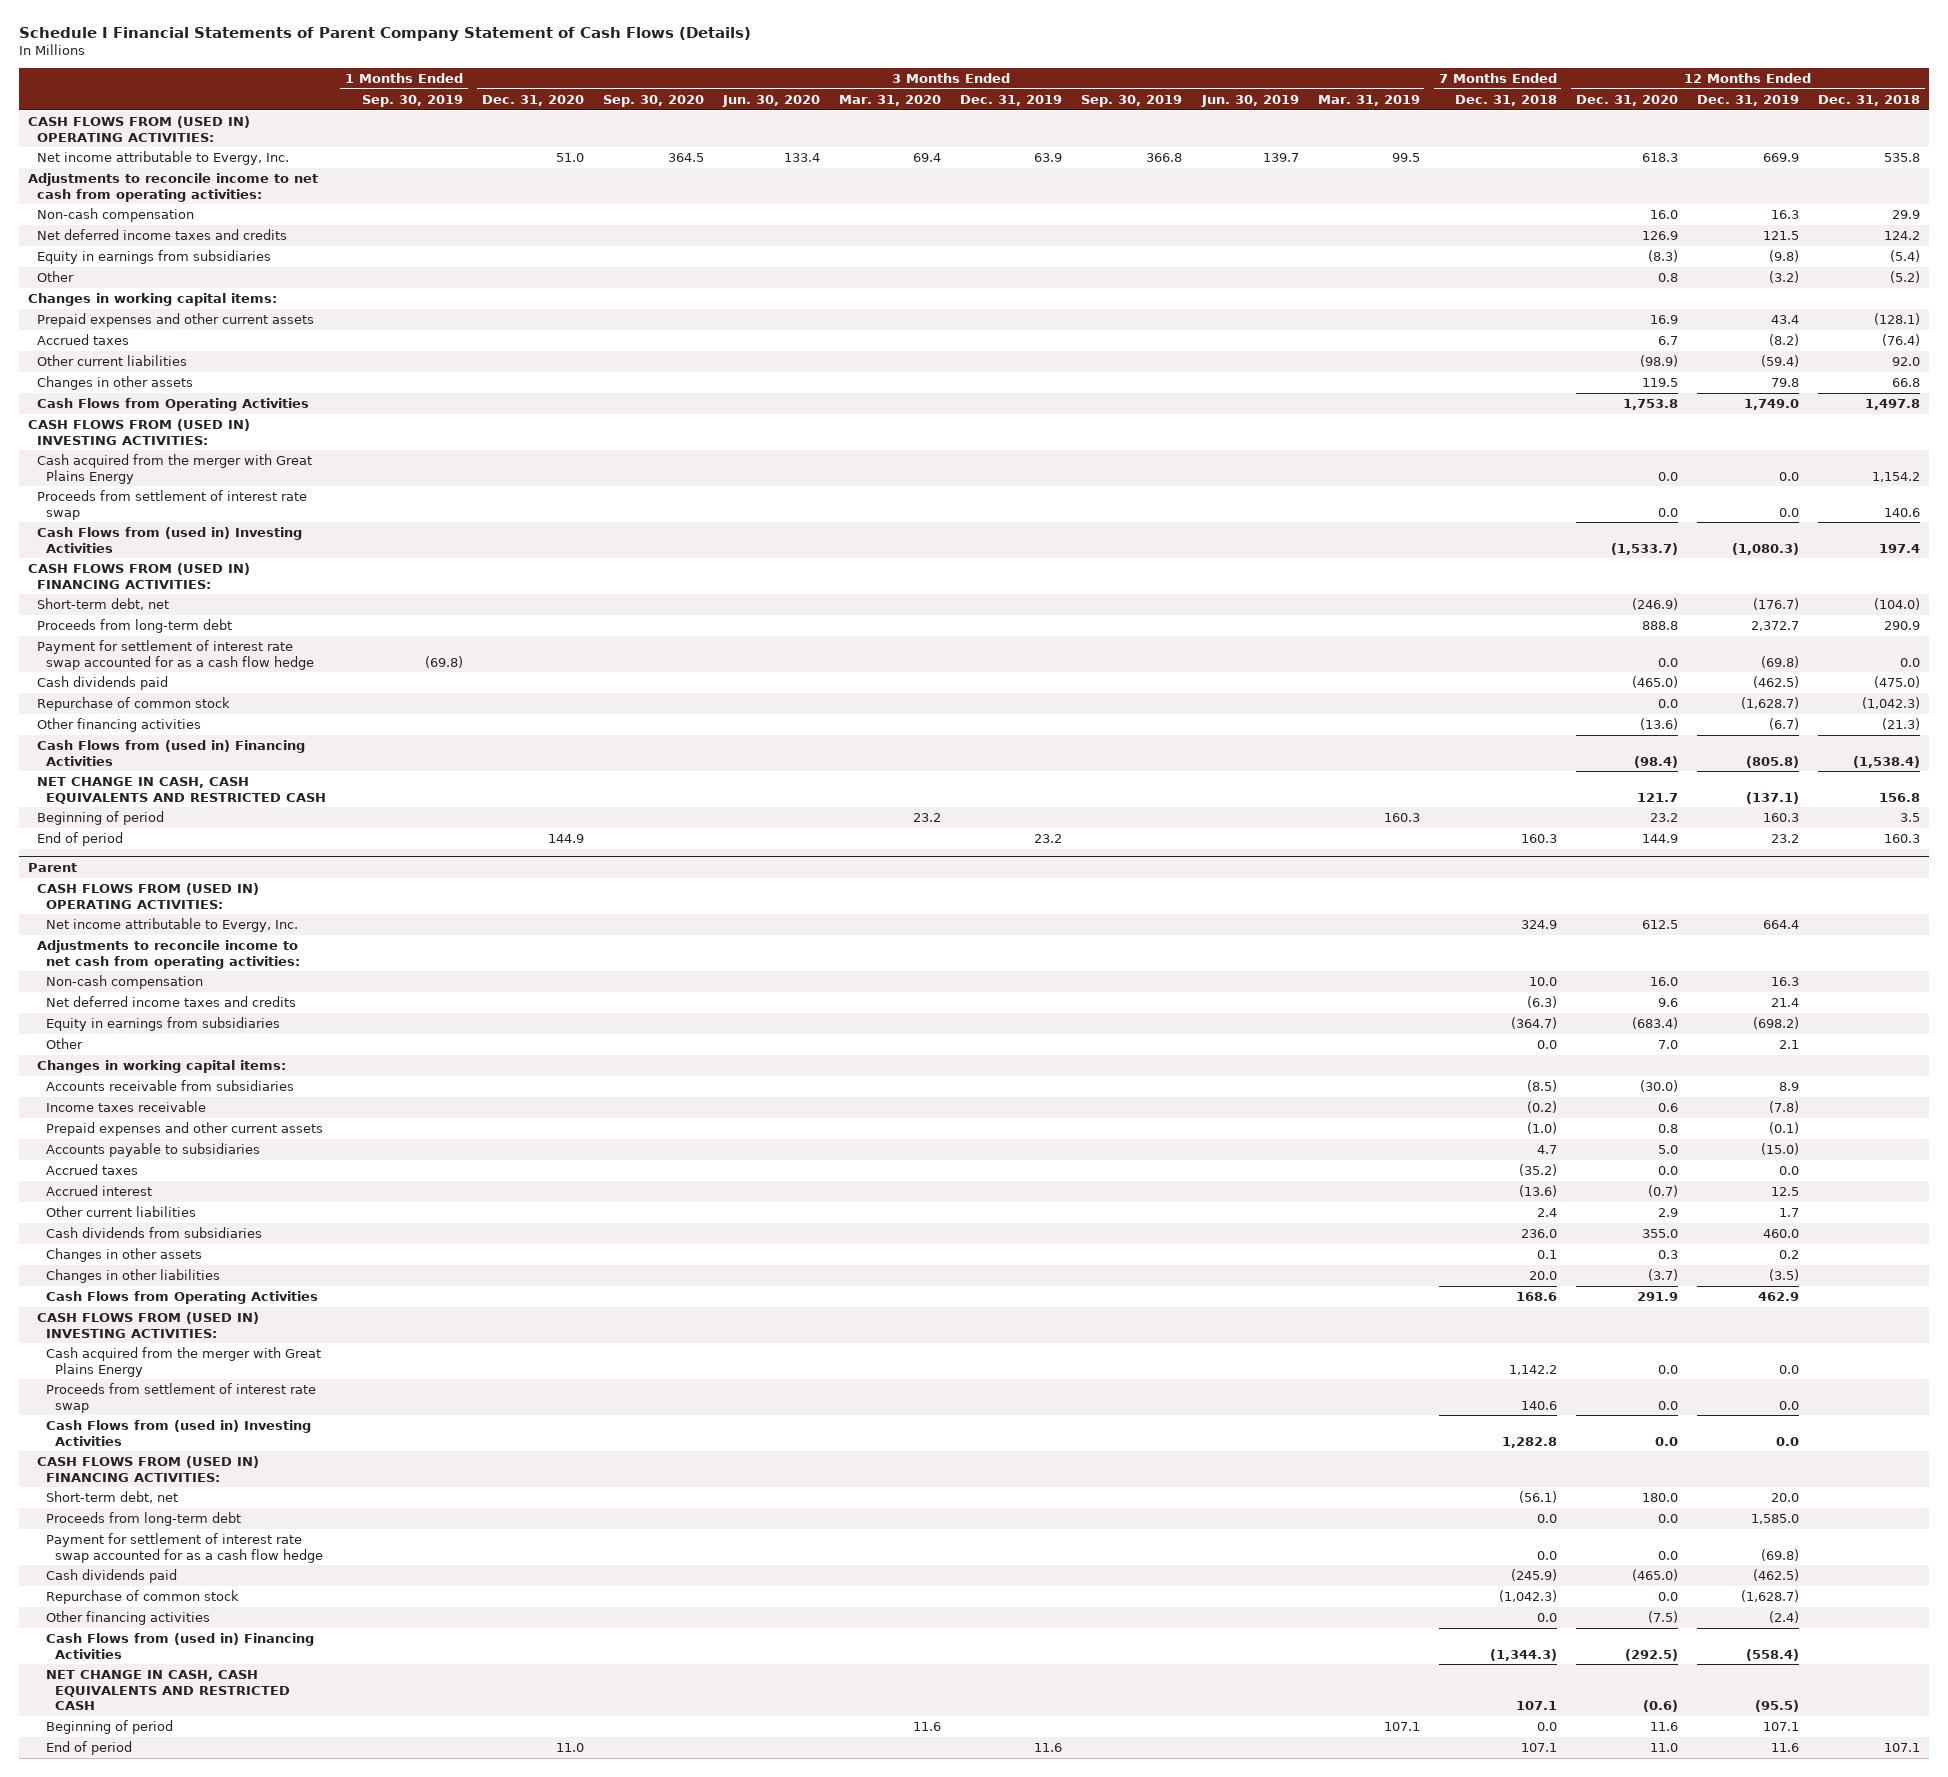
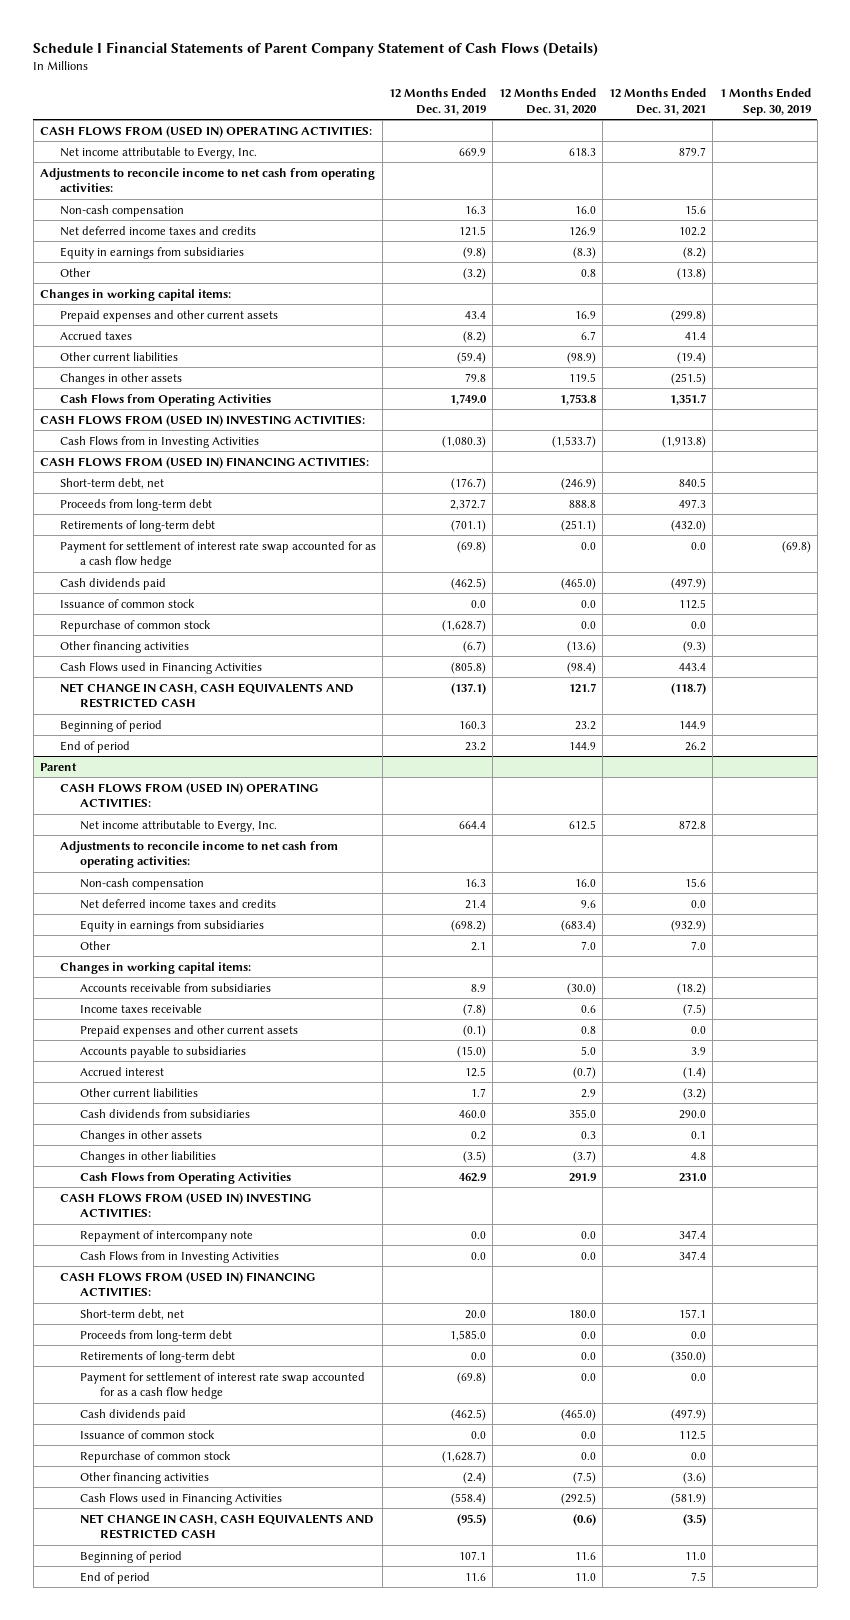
- | 1 Months Ended Sep. 30, 2019 | 3 Months Ended Dec. 31, 2020 | 3 Months Ended Sep. 30, 2020 | 3 Months Ended Jun. 30, 2020 | 3 Months Ended Mar. 31, 2020 | 3 Months Ended Dec. 31, 2019 | 3 Months Ended Sep. 30, 2019 | 3 Months Ended Jun. 30, 2019 | 3 Months Ended Mar. 31, 2019 | 7 Months Ended Dec. 31, 2018 | 12 Months Ended Dec. 31, 2020 | 12 Months Ended Dec. 31, 2019 | 12 Months Ended Dec. 31, 2018
+ | 12 Months Ended Dec. 31, 2019 | 12 Months Ended Dec. 31, 2020 | 12 Months Ended Dec. 31, 2021 | 1 Months Ended Sep. 30, 2019
- Cash acquired from the merger with Great Plains Energy | | | | | | | | | | | 0.0 | 0.0 | 1,154.2
- Proceeds from settlement of interest rate swap | | | | | | | | | | | 0.0 | 0.0 | 140.6
- Cash Flows from (used in) Investing Activities | | | | | | | | | | | (1,533.7) | (1,080.3) | 197.4
+ Cash Flows from in Investing Activities | (1,080.3) | (1,533.7) | (1,913.8) |
+ Retirements of long-term debt | (701.1) | (251.1) | (432.0) |
+ Issuance of common stock | 0.0 | 0.0 | 112.5 |
- Cash Flows from (used in) Financing Activities | | | | | | | | | | | (98.4) | (805.8) | (1,538.4)
+ Cash Flows used in Financing Activities | (805.8) | (98.4) | 443.4 |
@ Parent
- Accrued taxes | | | | | | | | | | (35.2) | 0.0 | 0.0 |
- Cash acquired from the merger with Great Plains Energy | | | | | | | | | | 1,142.2 | 0.0 | 0.0 |
- Proceeds from settlement of interest rate swap | | | | | | | | | | 140.6 | 0.0 | 0.0 |
- Cash Flows from (used in) Investing Activities | | | | | | | | | | 1,282.8 | 0.0 | 0.0 |
+ Repayment of intercompany note | 0.0 | 0.0 | 347.4 |
+ Cash Flows from in Investing Activities | 0.0 | 0.0 | 347.4 |
+ Retirements of long-term debt | 0.0 | 0.0 | (350.0) |
+ Issuance of common stock | 0.0 | 0.0 | 112.5 |
- Cash Flows from (used in) Financing Activities | | | | | | | | | | (1,344.3) | (292.5) | (558.4) |
+ Cash Flows used in Financing Activities | (558.4) | (292.5) | (581.9) |

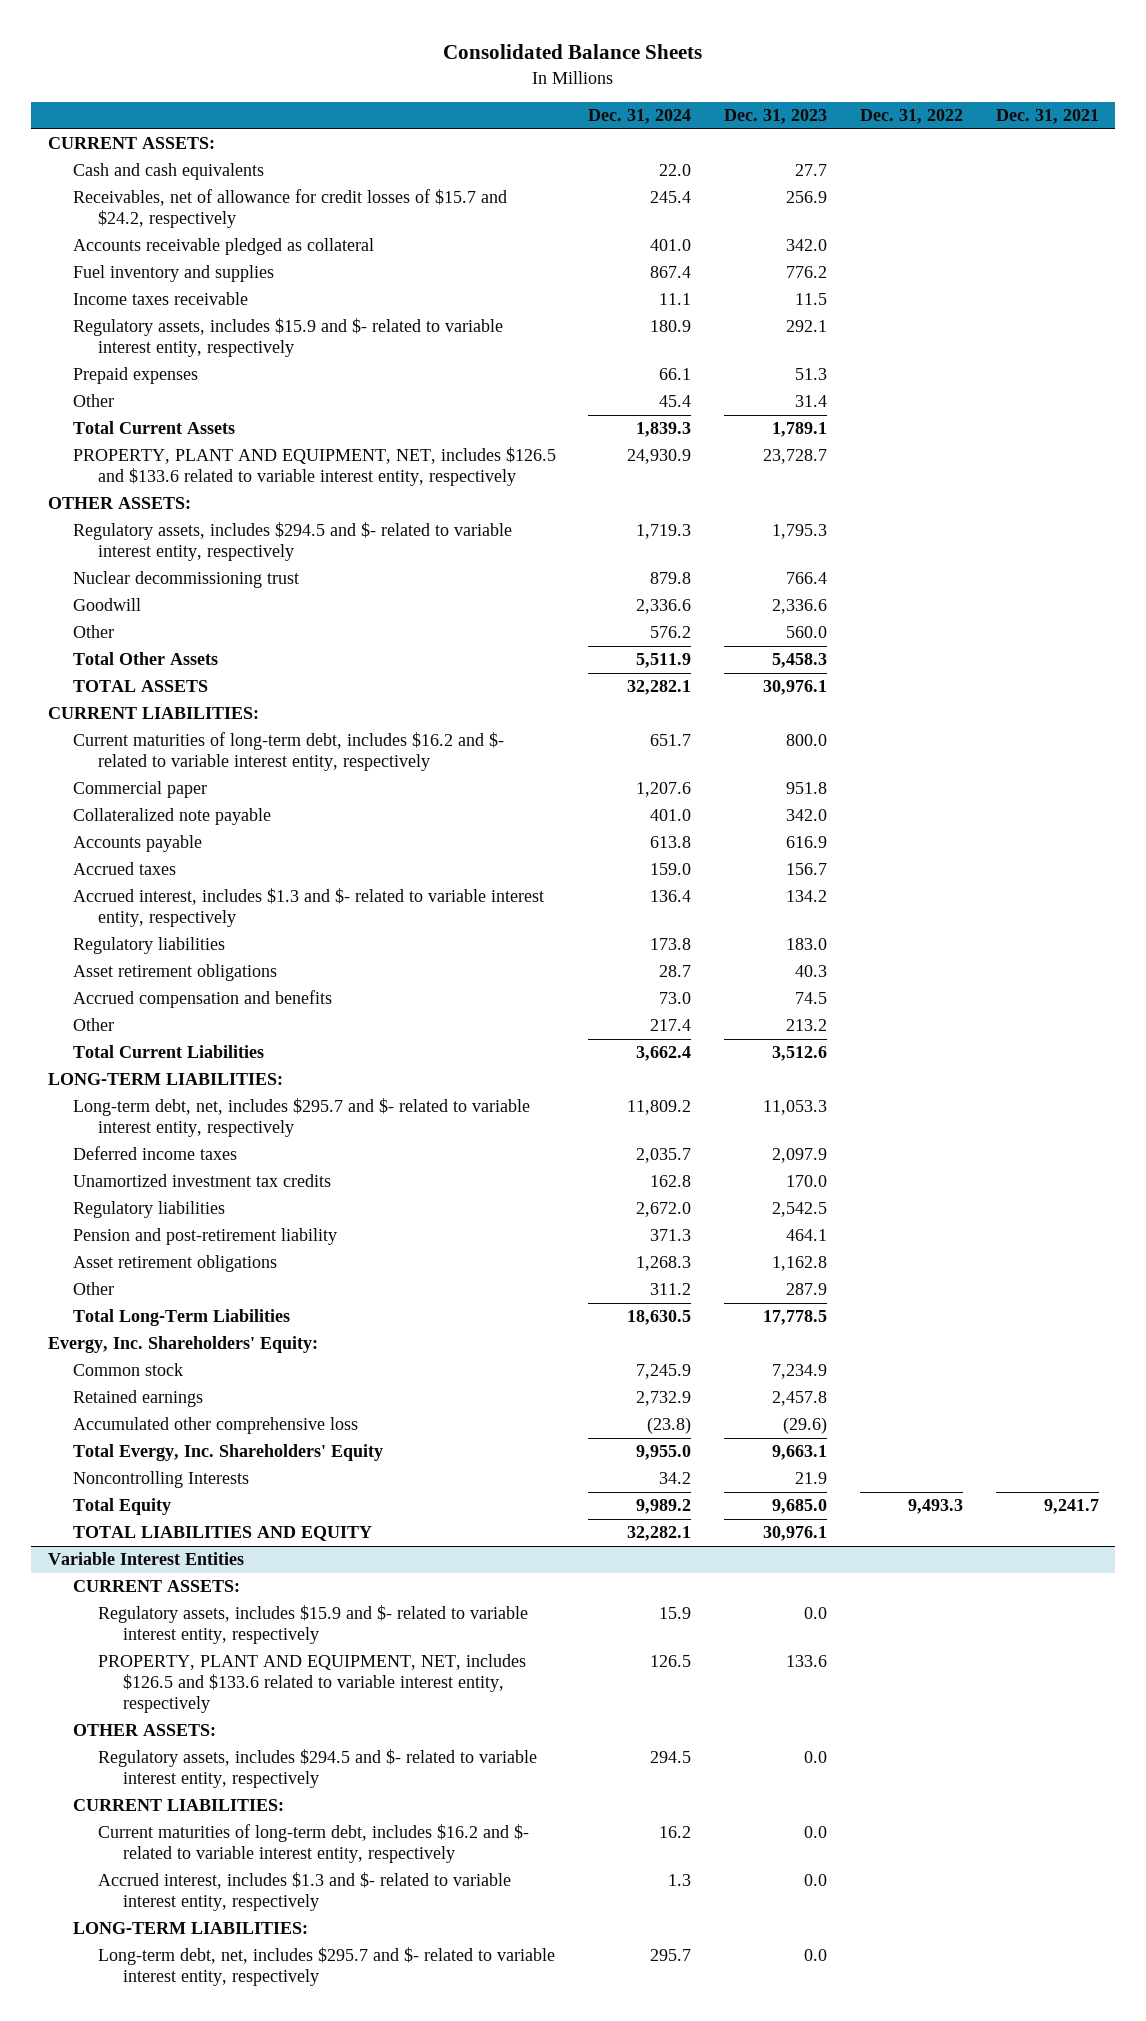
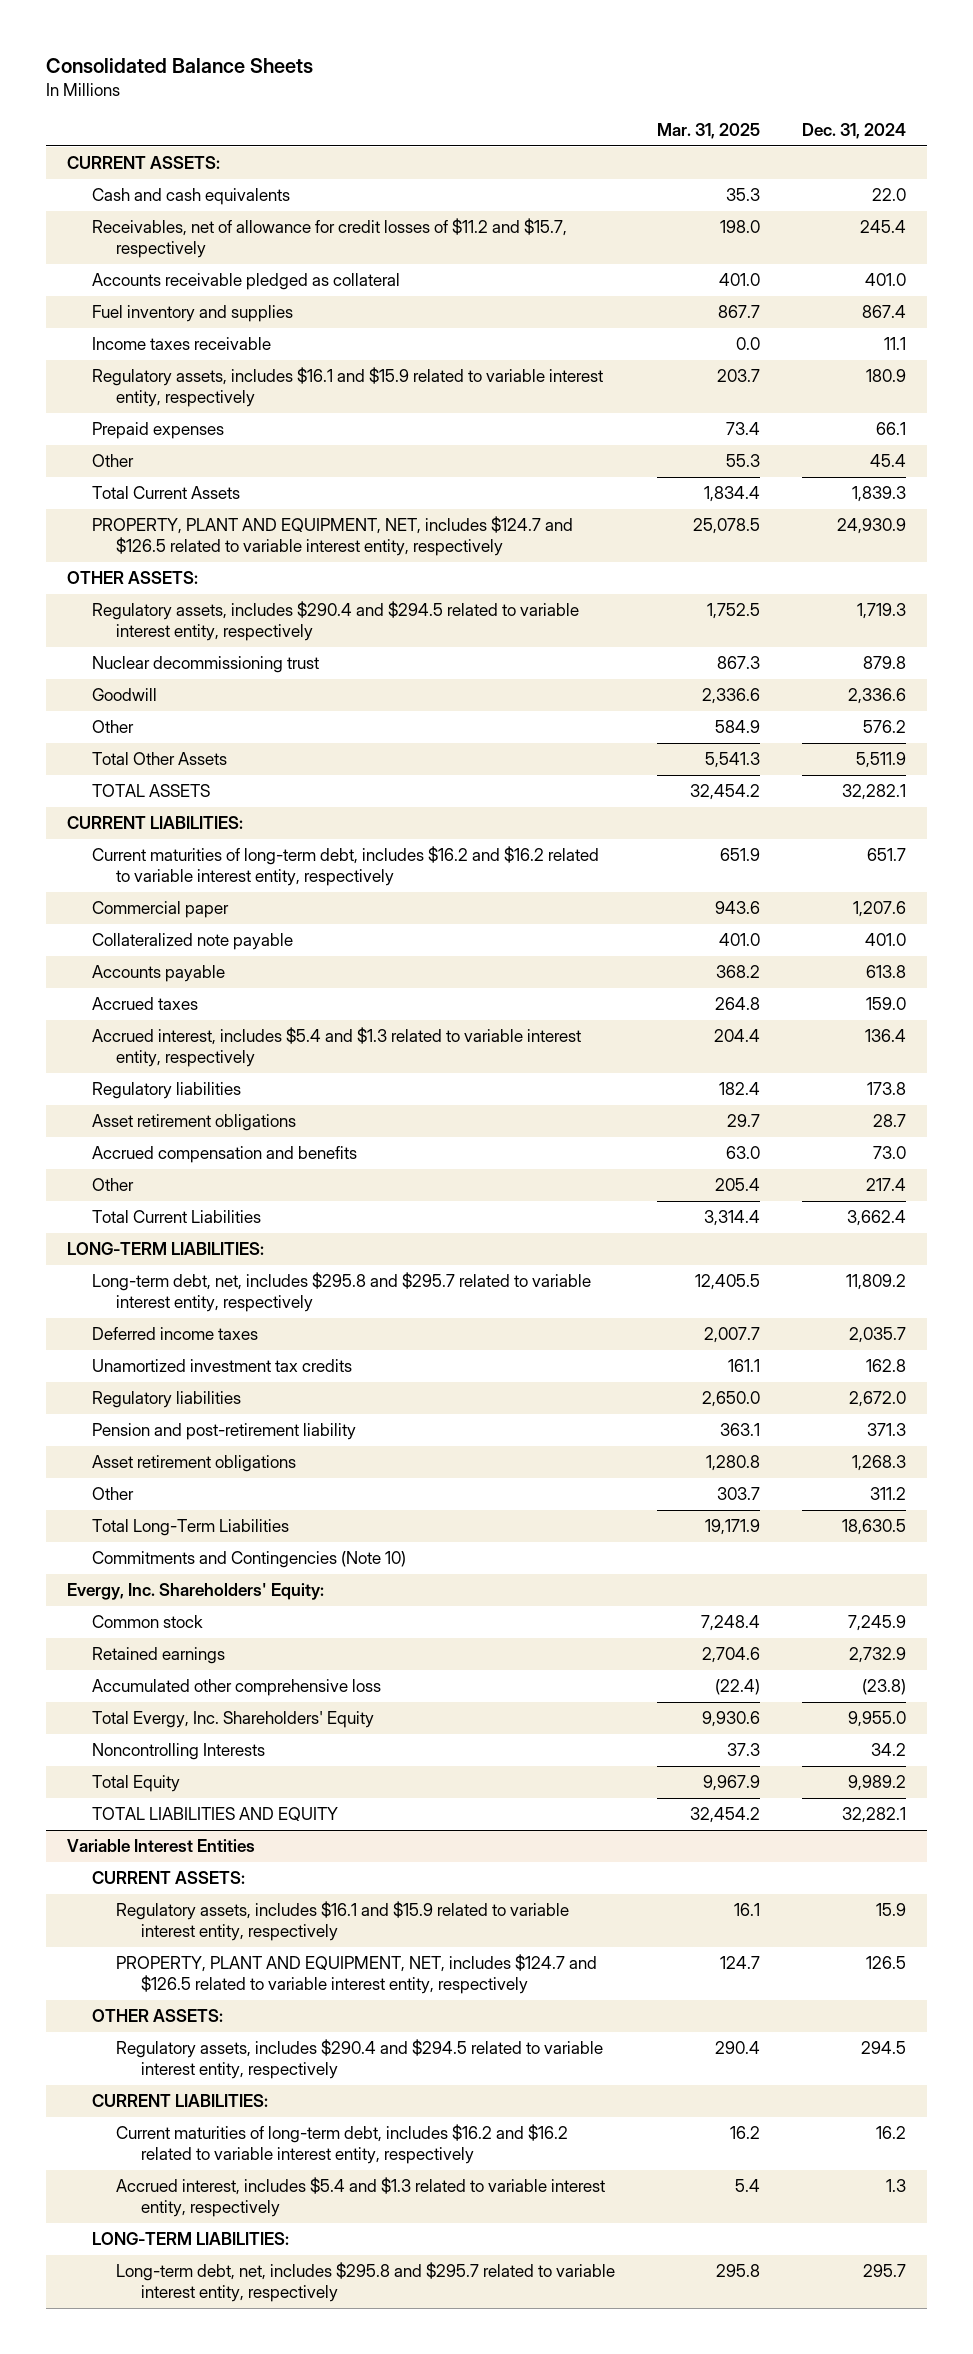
- | Dec. 31, 2024 | Dec. 31, 2023 | Dec. 31, 2022 | Dec. 31, 2021
+ | Mar. 31, 2025 | Dec. 31, 2024
- Receivables, net of allowance for credit losses of $15.7 and $24.2, respectively | 245.4 | 256.9 | |
+ Receivables, net of allowance for credit losses of $11.2 and $15.7, respectively | 198.0 | 245.4
- Regulatory assets, includes $15.9 and $- related to variable interest entity, respectively | 180.9 | 292.1 | |
+ Regulatory assets, includes $16.1 and $15.9 related to variable interest entity, respectively | 203.7 | 180.9
- PROPERTY, PLANT AND EQUIPMENT, NET, includes $126.5 and $133.6 related to variable interest entity, respectively | 24,930.9 | 23,728.7 | |
+ PROPERTY, PLANT AND EQUIPMENT, NET, includes $124.7 and $126.5 related to variable interest entity, respectively | 25,078.5 | 24,930.9
- Regulatory assets, includes $294.5 and $- related to variable interest entity, respectively | 1,719.3 | 1,795.3 | |
+ Regulatory assets, includes $290.4 and $294.5 related to variable interest entity, respectively | 1,752.5 | 1,719.3
- Current maturities of long-term debt, includes $16.2 and $- related to variable interest entity, respectively | 651.7 | 800.0 | |
+ Current maturities of long-term debt, includes $16.2 and $16.2 related to variable interest entity, respectively | 651.9 | 651.7
- Accrued interest, includes $1.3 and $- related to variable interest entity, respectively | 136.4 | 134.2 | |
+ Accrued interest, includes $5.4 and $1.3 related to variable interest entity, respectively | 204.4 | 136.4
- Long-term debt, net, includes $295.7 and $- related to variable interest entity, respectively | 11,809.2 | 11,053.3 | |
+ Long-term debt, net, includes $295.8 and $295.7 related to variable interest entity, respectively | 12,405.5 | 11,809.2
+ Commitments and Contingencies (Note 10)
@ Variable Interest Entities
- Regulatory assets, includes $15.9 and $- related to variable interest entity, respectively | 15.9 | 0.0 | |
- PROPERTY, PLANT AND EQUIPMENT, NET, includes $126.5 and $133.6 related to variable interest entity, respectively | 126.5 | 133.6 | |
+ Regulatory assets, includes $16.1 and $15.9 related to variable interest entity, respectively | 16.1 | 15.9
+ PROPERTY, PLANT AND EQUIPMENT, NET, includes $124.7 and $126.5 related to variable interest entity, respectively | 124.7 | 126.5
- Regulatory assets, includes $294.5 and $- related to variable interest entity, respectively | 294.5 | 0.0 | |
+ Regulatory assets, includes $290.4 and $294.5 related to variable interest entity, respectively | 290.4 | 294.5
- Current maturities of long-term debt, includes $16.2 and $- related to variable interest entity, respectively | 16.2 | 0.0 | |
- Accrued interest, includes $1.3 and $- related to variable interest entity, respectively | 1.3 | 0.0 | |
+ Current maturities of long-term debt, includes $16.2 and $16.2 related to variable interest entity, respectively | 16.2 | 16.2
+ Accrued interest, includes $5.4 and $1.3 related to variable interest entity, respectively | 5.4 | 1.3
- Long-term debt, net, includes $295.7 and $- related to variable interest entity, respectively | 295.7 | 0.0 | |
+ Long-term debt, net, includes $295.8 and $295.7 related to variable interest entity, respectively | 295.8 | 295.7

